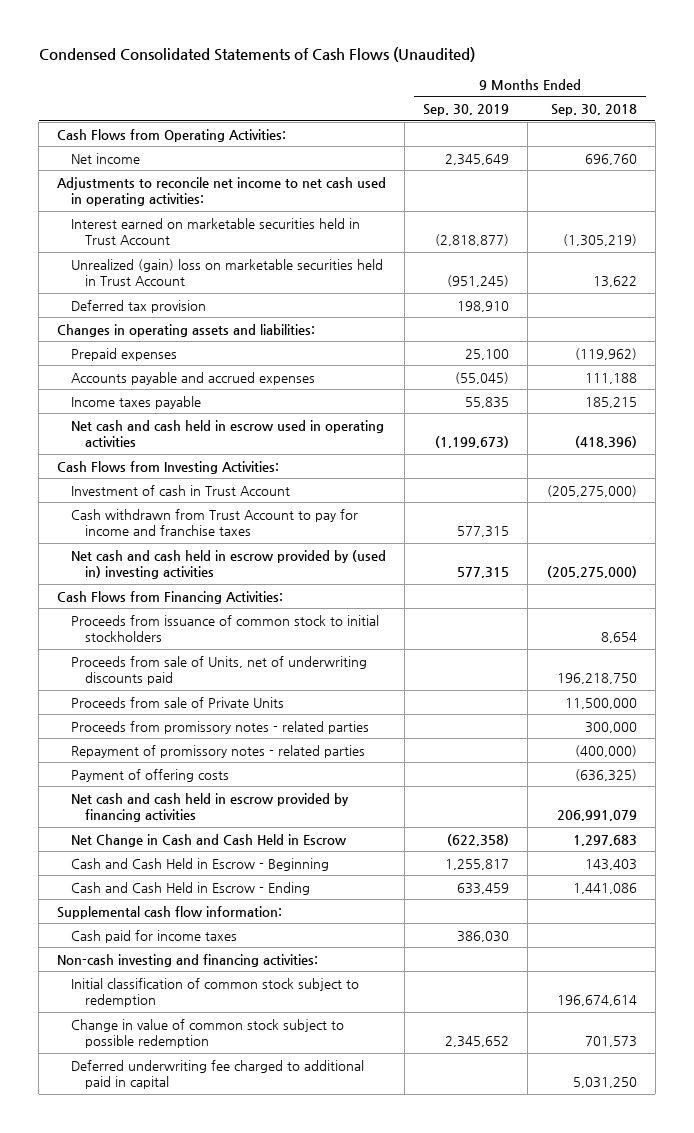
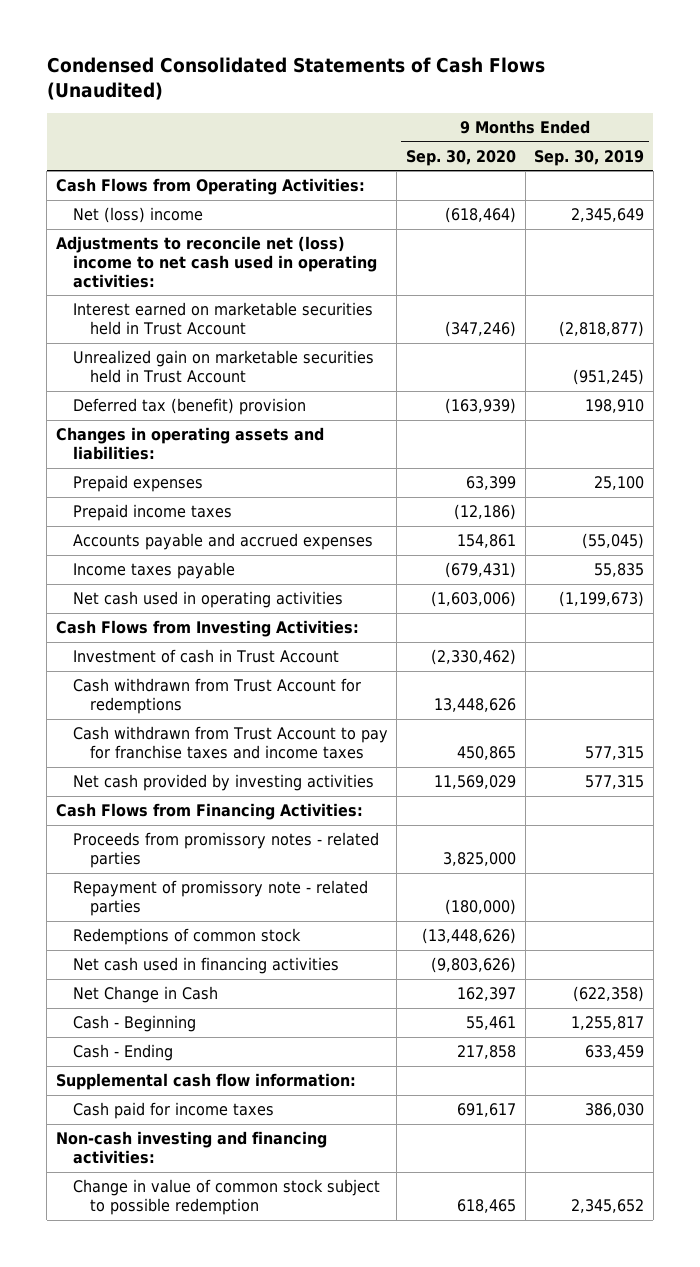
- | 9 Months Ended Sep. 30, 2019 | 9 Months Ended Sep. 30, 2018
+ | 9 Months Ended Sep. 30, 2020 | 9 Months Ended Sep. 30, 2019
- Net income | 2,345,649 | 696,760
- Adjustments to reconcile net income to net cash used in operating activities:
+ Net (loss) income | (618,464) | 2,345,649
+ Adjustments to reconcile net (loss) income to net cash used in operating activities:
- Unrealized (gain) loss on marketable securities held in Trust Account | (951,245) | 13,622
- Deferred tax provision | 198,910 |
+ Unrealized gain on marketable securities held in Trust Account | | (951,245)
+ Deferred tax (benefit) provision | (163,939) | 198,910
+ Prepaid income taxes | (12,186) |
- Net cash and cash held in escrow used in operating activities | (1,199,673) | (418,396)
+ Net cash used in operating activities | (1,603,006) | (1,199,673)
- Cash withdrawn from Trust Account to pay for income and franchise taxes | 577,315 |
- Net cash and cash held in escrow provided by (used in) investing activities | 577,315 | (205,275,000)
+ Cash withdrawn from Trust Account for redemptions | 13,448,626 |
+ Cash withdrawn from Trust Account to pay for franchise taxes and income taxes | 450,865 | 577,315
+ Net cash provided by investing activities | 11,569,029 | 577,315
- Proceeds from issuance of common stock to initial stockholders | | 8,654
- Proceeds from sale of Units, net of underwriting discounts paid | | 196,218,750
- Proceeds from sale of Private Units | | 11,500,000
- Repayment of promissory notes - related parties | | (400,000)
- Payment of offering costs | | (636,325)
- Net cash and cash held in escrow provided by financing activities | | 206,991,079
- Net Change in Cash and Cash Held in Escrow | (622,358) | 1,297,683
- Cash and Cash Held in Escrow - Beginning | 1,255,817 | 143,403
- Cash and Cash Held in Escrow - Ending | 633,459 | 1,441,086
+ Repayment of promissory note - related parties | (180,000) |
+ Redemptions of common stock | (13,448,626) |
+ Net cash used in financing activities | (9,803,626) |
+ Net Change in Cash | 162,397 | (622,358)
+ Cash - Beginning | 55,461 | 1,255,817
+ Cash - Ending | 217,858 | 633,459
- Initial classification of common stock subject to redemption | | 196,674,614
- Deferred underwriting fee charged to additional paid in capital | | 5,031,250

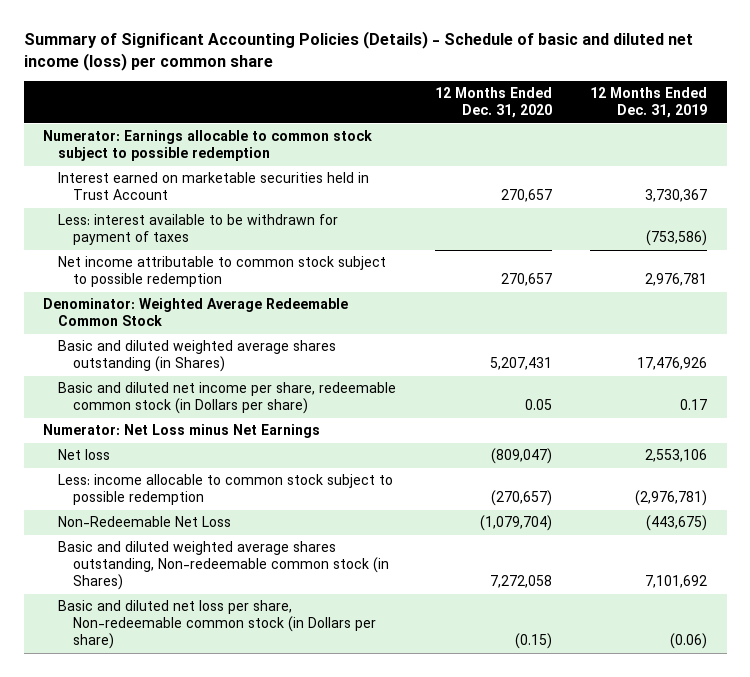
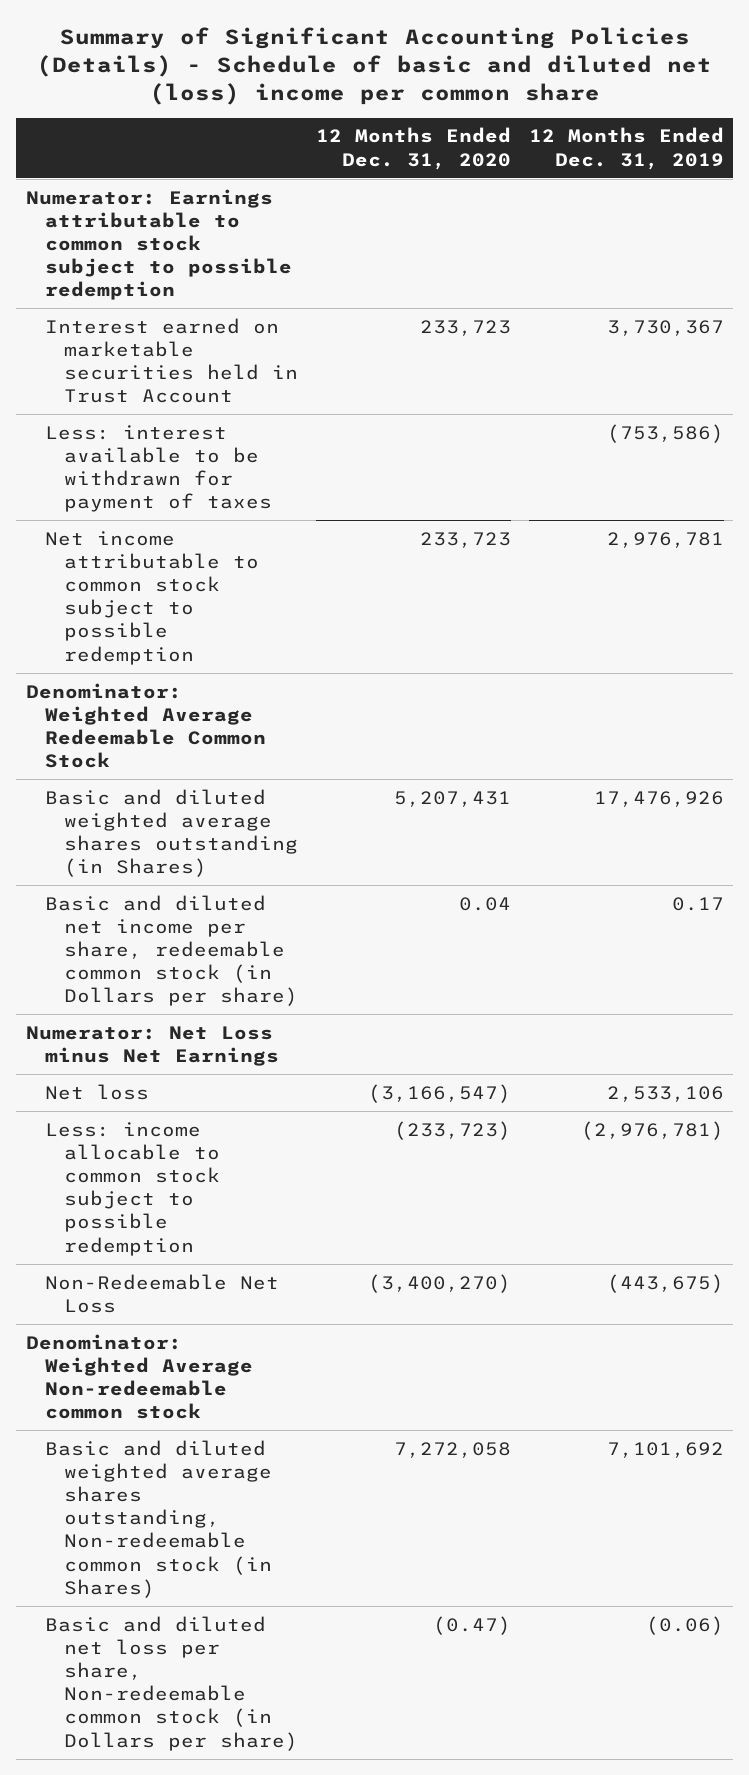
- Summary of Significant Accounting Policies (Details) - Schedule of basic and diluted net income (loss) per common share
+ Summary of Significant Accounting Policies (Details) - Schedule of basic and diluted net (loss) income per common share
- Numerator: Earnings allocable to common stock subject to possible redemption
- Interest earned on marketable securities held in Trust Account | 270,657 | 3,730,367
+ Numerator: Earnings attributable to common stock subject to possible redemption
+ Interest earned on marketable securities held in Trust Account | 233,723 | 3,730,367
- Net income attributable to common stock subject to possible redemption | 270,657 | 2,976,781
+ Net income attributable to common stock subject to possible redemption | 233,723 | 2,976,781
- Basic and diluted net income per share, redeemable common stock (in Dollars per share) | 0.05 | 0.17
+ Basic and diluted net income per share, redeemable common stock (in Dollars per share) | 0.04 | 0.17
- Net loss | (809,047) | 2,553,106
- Less: income allocable to common stock subject to possible redemption | (270,657) | (2,976,781)
- Non-Redeemable Net Loss | (1,079,704) | (443,675)
+ Net loss | (3,166,547) | 2,533,106
+ Less: income allocable to common stock subject to possible redemption | (233,723) | (2,976,781)
+ Non-Redeemable Net Loss | (3,400,270) | (443,675)
+ Denominator: Weighted Average Non-redeemable common stock
- Basic and diluted net loss per share, Non-redeemable common stock (in Dollars per share) | (0.15) | (0.06)
+ Basic and diluted net loss per share, Non-redeemable common stock (in Dollars per share) | (0.47) | (0.06)

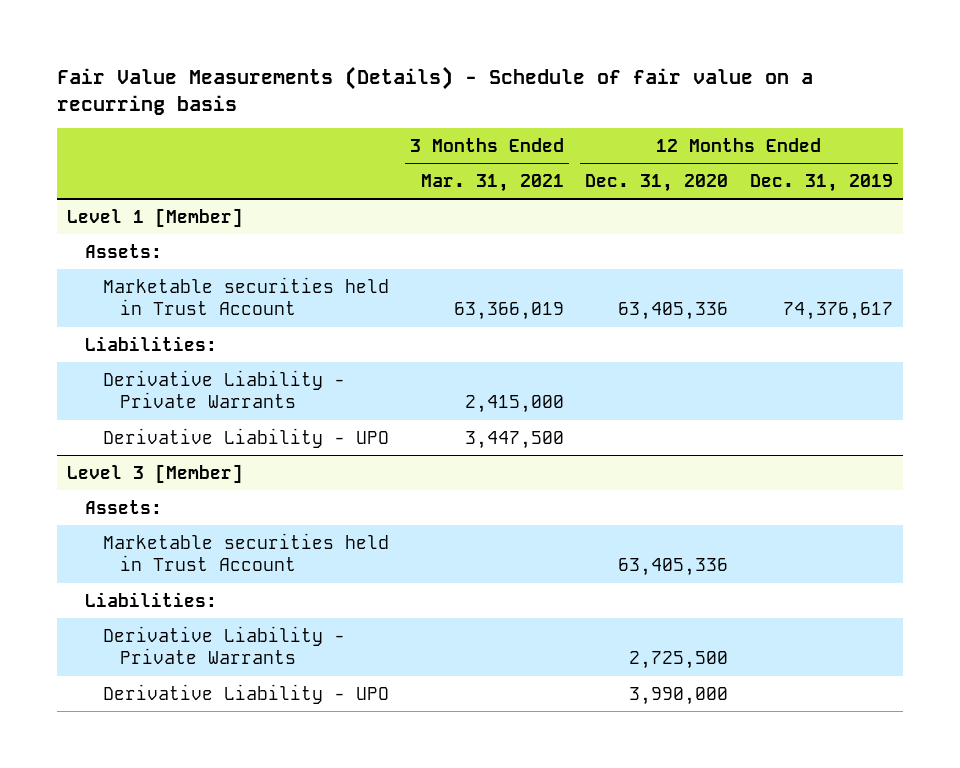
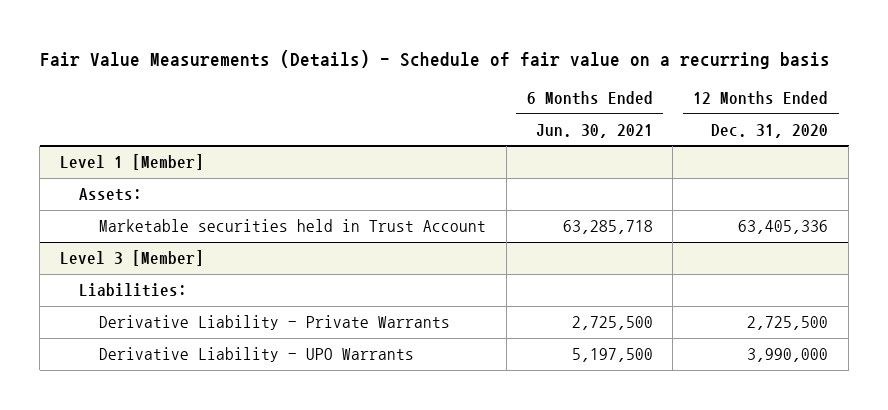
- | 3 Months Ended Mar. 31, 2021 | 12 Months Ended Dec. 31, 2020 | 12 Months Ended Dec. 31, 2019
+ | 6 Months Ended Jun. 30, 2021 | 12 Months Ended Dec. 31, 2020
@ Level 1 [Member]
- Liabilities:
- Derivative Liability - Private Warrants | 2,415,000 | |
- Derivative Liability - UPO | 3,447,500 | |
@ Level 3 [Member]
- Assets:
- Marketable securities held in Trust Account | | 63,405,336 |
- Derivative Liability - UPO | | 3,990,000 |
+ Derivative Liability - UPO Warrants | 5,197,500 | 3,990,000

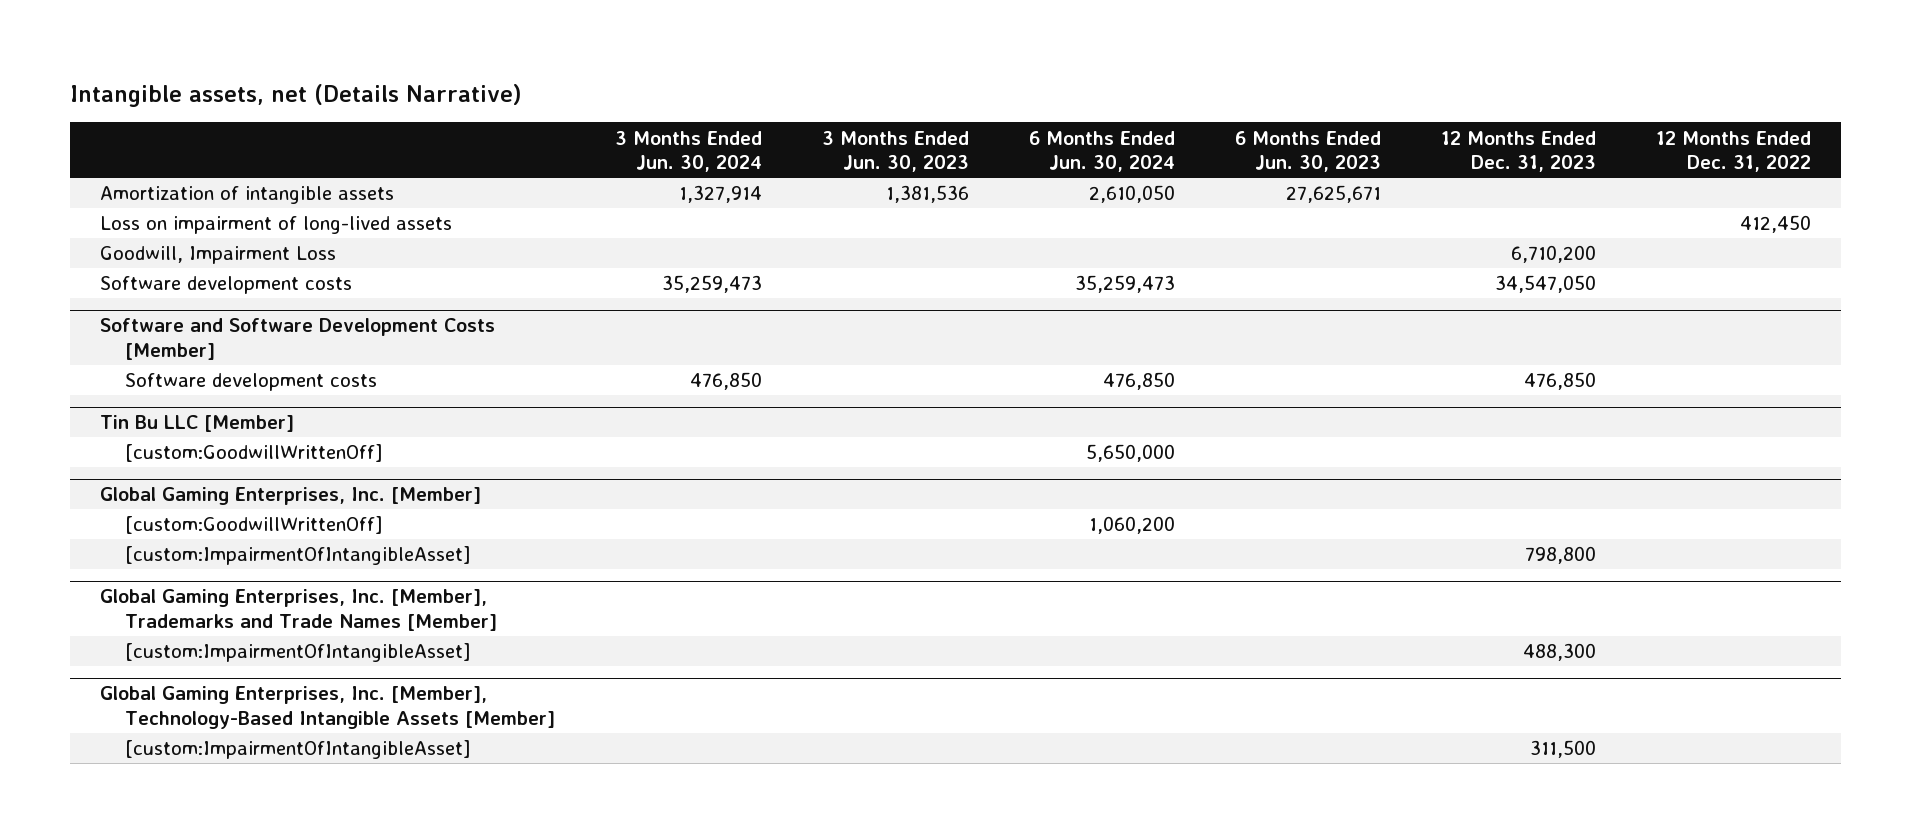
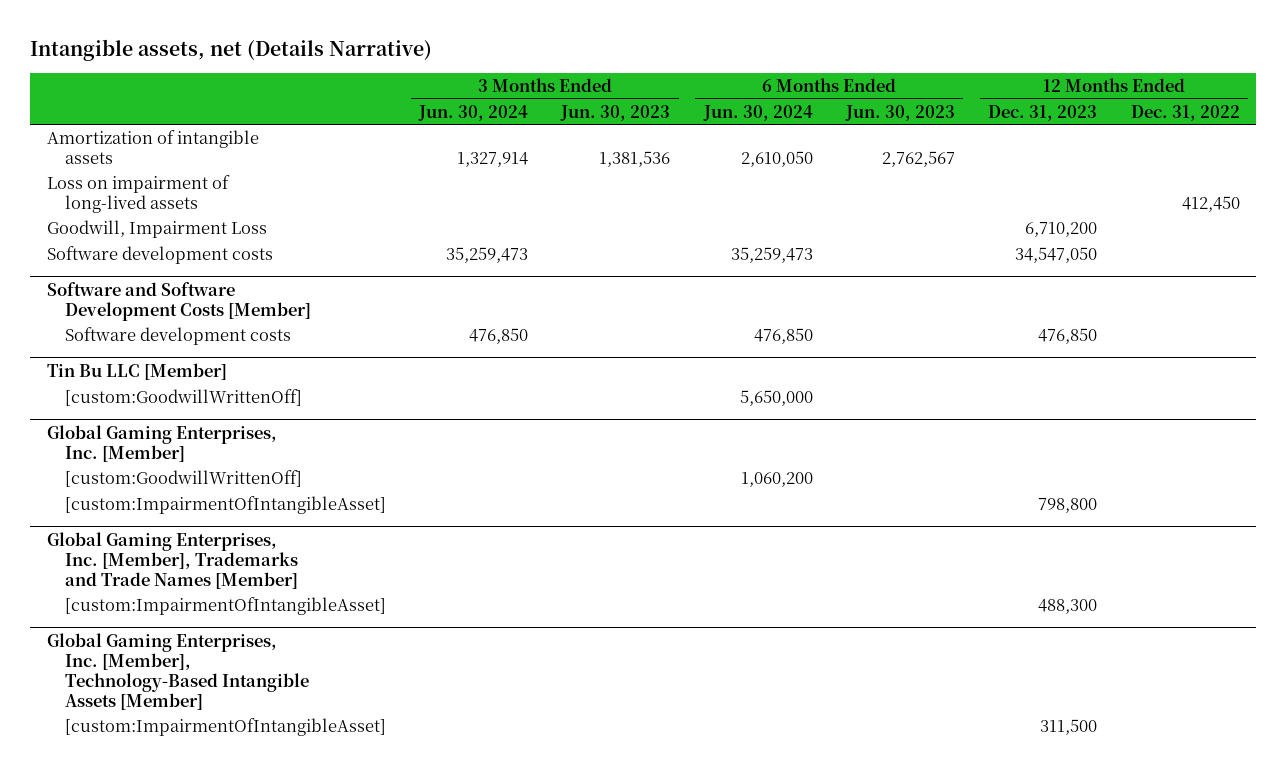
- Amortization of intangible assets | 1,327,914 | 1,381,536 | 2,610,050 | 27,625,671 | |
+ Amortization of intangible assets | 1,327,914 | 1,381,536 | 2,610,050 | 2,762,567 | |

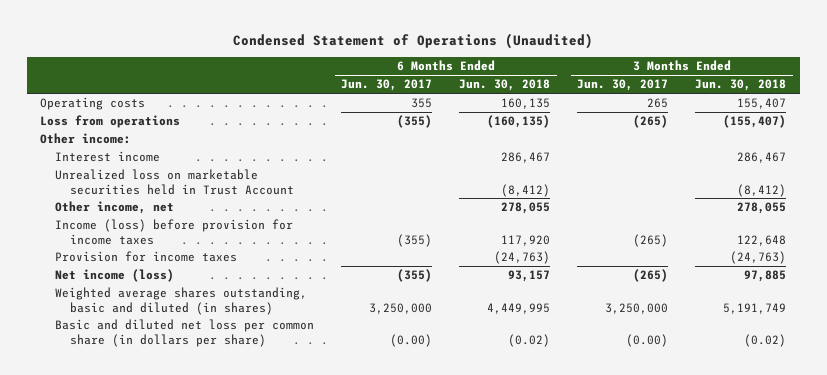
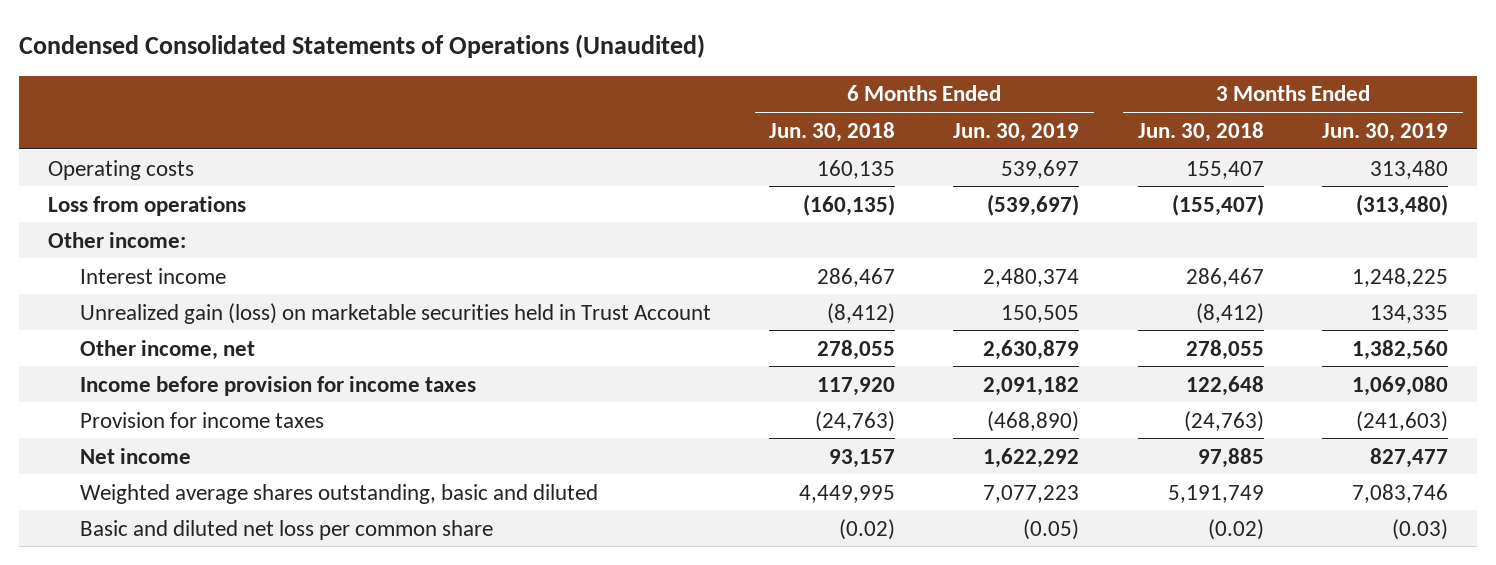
- Condensed Statement of Operations (Unaudited)
+ Condensed Consolidated Statements of Operations (Unaudited)
- | 6 Months Ended Jun. 30, 2017 | 6 Months Ended Jun. 30, 2018 | 3 Months Ended Jun. 30, 2017 | 3 Months Ended Jun. 30, 2018
+ | 6 Months Ended Jun. 30, 2018 | 6 Months Ended Jun. 30, 2019 | 3 Months Ended Jun. 30, 2018 | 3 Months Ended Jun. 30, 2019
- Unrealized loss on marketable securities held in Trust Account | | (8,412) | | (8,412)
+ Unrealized gain (loss) on marketable securities held in Trust Account | (8,412) | 150,505 | (8,412) | 134,335
- Income (loss) before provision for income taxes | (355) | 117,920 | (265) | 122,648
+ Income before provision for income taxes | 117,920 | 2,091,182 | 122,648 | 1,069,080
- Net income (loss) | (355) | 93,157 | (265) | 97,885
- Weighted average shares outstanding, basic and diluted (in shares) | 3,250,000 | 4,449,995 | 3,250,000 | 5,191,749
- Basic and diluted net loss per common share (in dollars per share) | (0.00) | (0.02) | (0.00) | (0.02)
+ Net income | 93,157 | 1,622,292 | 97,885 | 827,477
+ Weighted average shares outstanding, basic and diluted | 4,449,995 | 7,077,223 | 5,191,749 | 7,083,746
+ Basic and diluted net loss per common share | (0.02) | (0.05) | (0.02) | (0.03)

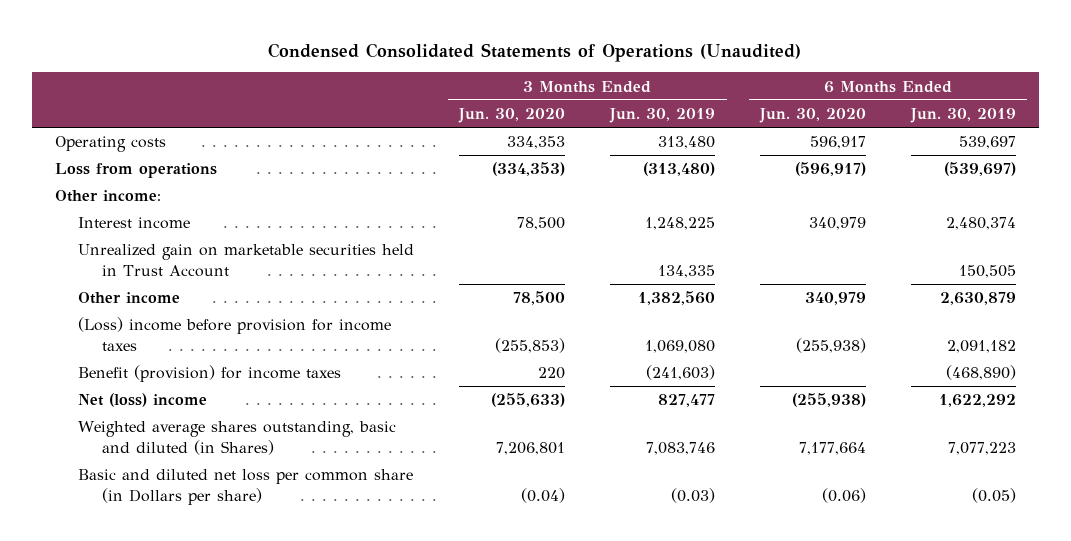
- | 6 Months Ended Jun. 30, 2018 | 6 Months Ended Jun. 30, 2019 | 3 Months Ended Jun. 30, 2018 | 3 Months Ended Jun. 30, 2019
+ | 3 Months Ended Jun. 30, 2020 | 3 Months Ended Jun. 30, 2019 | 6 Months Ended Jun. 30, 2020 | 6 Months Ended Jun. 30, 2019
- Unrealized gain (loss) on marketable securities held in Trust Account | (8,412) | 150,505 | (8,412) | 134,335
- Other income, net | 278,055 | 2,630,879 | 278,055 | 1,382,560
- Income before provision for income taxes | 117,920 | 2,091,182 | 122,648 | 1,069,080
- Provision for income taxes | (24,763) | (468,890) | (24,763) | (241,603)
- Net income | 93,157 | 1,622,292 | 97,885 | 827,477
- Weighted average shares outstanding, basic and diluted | 4,449,995 | 7,077,223 | 5,191,749 | 7,083,746
- Basic and diluted net loss per common share | (0.02) | (0.05) | (0.02) | (0.03)
+ Unrealized gain on marketable securities held in Trust Account | | 134,335 | | 150,505
+ Other income | 78,500 | 1,382,560 | 340,979 | 2,630,879
+ (Loss) income before provision for income taxes | (255,853) | 1,069,080 | (255,938) | 2,091,182
+ Benefit (provision) for income taxes | 220 | (241,603) | | (468,890)
+ Net (loss) income | (255,633) | 827,477 | (255,938) | 1,622,292
+ Weighted average shares outstanding, basic and diluted (in Shares) | 7,206,801 | 7,083,746 | 7,177,664 | 7,077,223
+ Basic and diluted net loss per common share (in Dollars per share) | (0.04) | (0.03) | (0.06) | (0.05)

